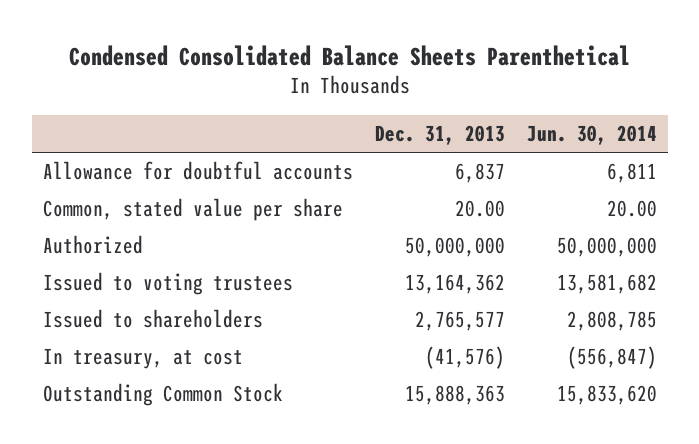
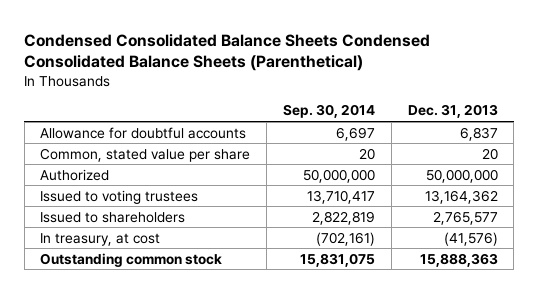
- Condensed Consolidated Balance Sheets Parenthetical
+ Condensed Consolidated Balance Sheets Condensed Consolidated Balance Sheets (Parenthetical)
- | Dec. 31, 2013 | Jun. 30, 2014
+ | Sep. 30, 2014 | Dec. 31, 2013
- Common, stated value per share | 20.00 | 20.00
+ Common, stated value per share | 20 | 20
- Outstanding Common Stock | 15,888,363 | 15,833,620
+ Outstanding common stock | 15,831,075 | 15,888,363

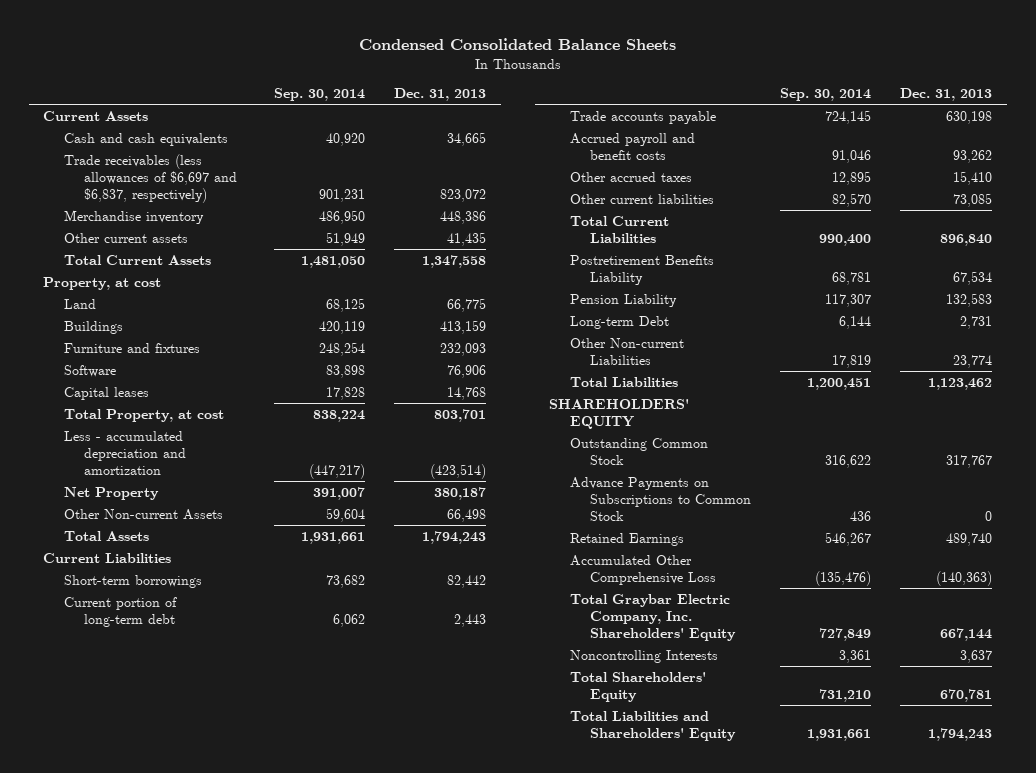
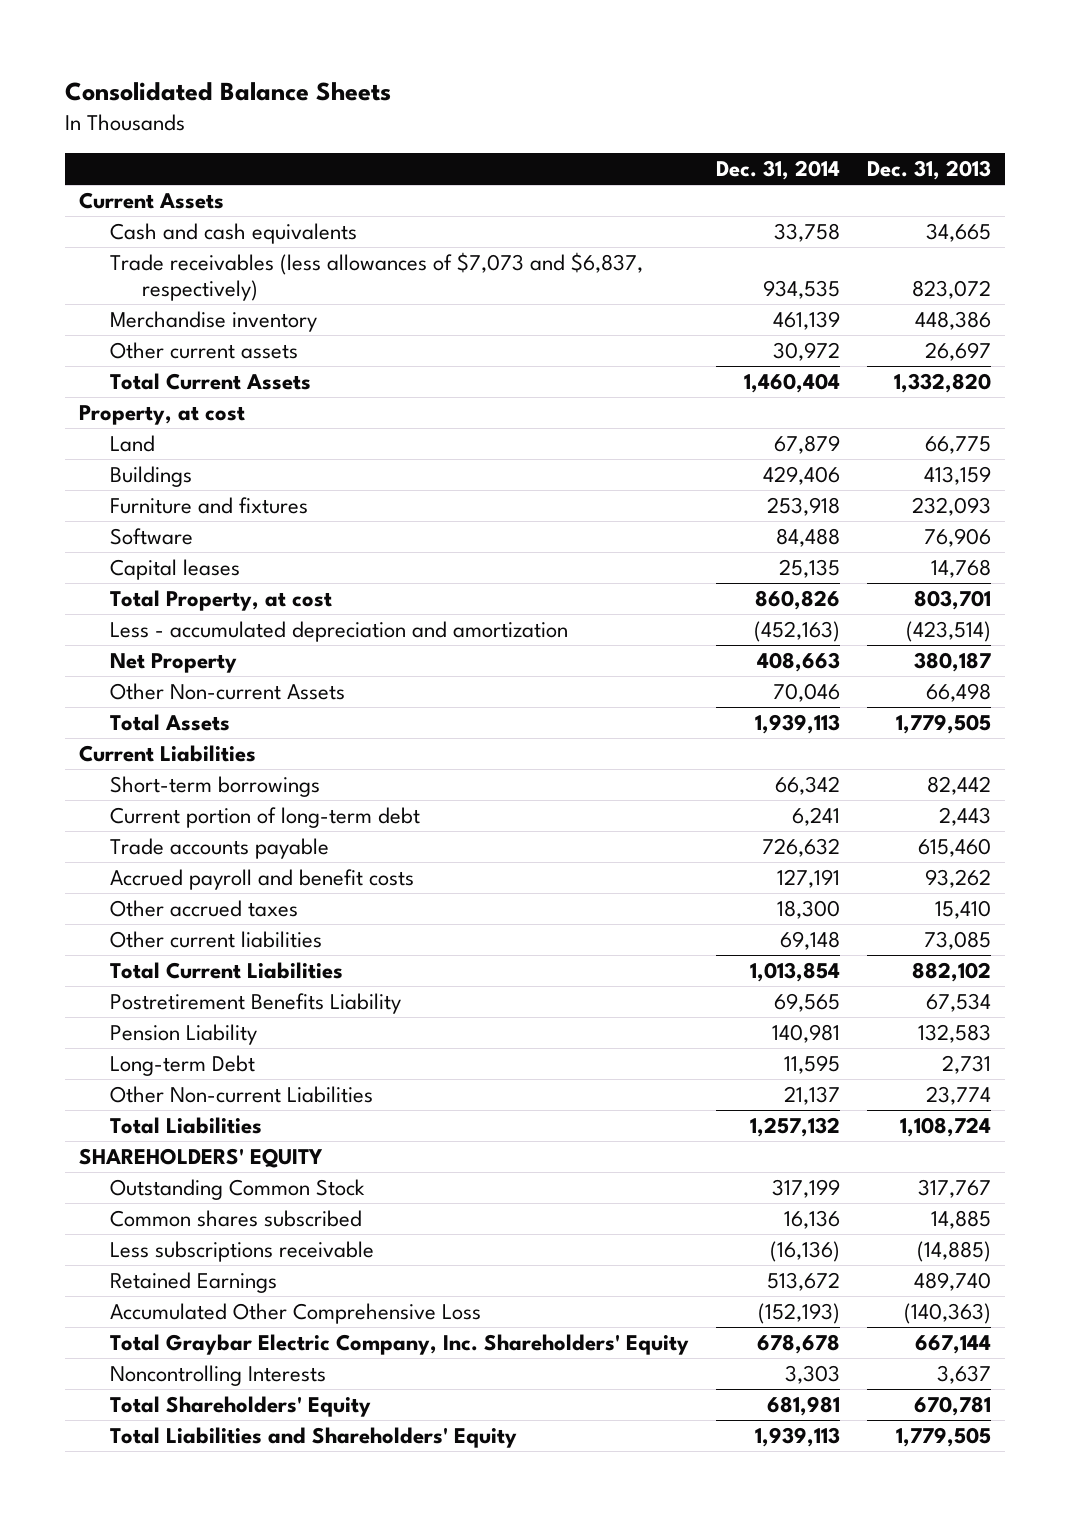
- Condensed Consolidated Balance Sheets
+ Consolidated Balance Sheets
- | Sep. 30, 2014 | Dec. 31, 2013
+ | Dec. 31, 2014 | Dec. 31, 2013
- Trade receivables (less allowances of $6,697 and $6,837, respectively) | 901,231 | 823,072
+ Trade receivables (less allowances of $7,073 and $6,837, respectively) | 934,535 | 823,072
- Other current assets | 51,949 | 41,435
- Total Current Assets | 1,481,050 | 1,347,558
+ Other current assets | 30,972 | 26,697
+ Total Current Assets | 1,460,404 | 1,332,820
- Total Assets | 1,931,661 | 1,794,243
+ Total Assets | 1,939,113 | 1,779,505
- Trade accounts payable | 724,145 | 630,198
+ Trade accounts payable | 726,632 | 615,460
- Total Current Liabilities | 990,400 | 896,840
+ Total Current Liabilities | 1,013,854 | 882,102
- Total Liabilities | 1,200,451 | 1,123,462
+ Total Liabilities | 1,257,132 | 1,108,724
- Advance Payments on Subscriptions to Common Stock | 436 | 0
+ Common shares subscribed | 16,136 | 14,885
+ Less subscriptions receivable | (16,136) | (14,885)
- Total Liabilities and Shareholders' Equity | 1,931,661 | 1,794,243
+ Total Liabilities and Shareholders' Equity | 1,939,113 | 1,779,505

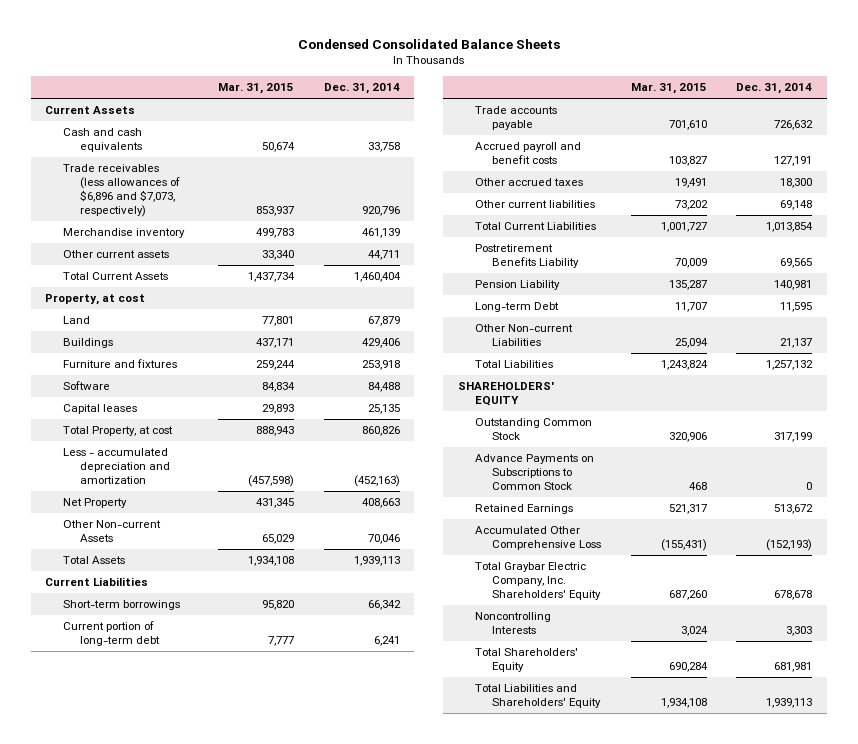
- Consolidated Balance Sheets
+ Condensed Consolidated Balance Sheets
- | Dec. 31, 2014 | Dec. 31, 2013
+ | Mar. 31, 2015 | Dec. 31, 2014
- Trade receivables (less allowances of $7,073 and $6,837, respectively) | 934,535 | 823,072
+ Trade receivables (less allowances of $6,896 and $7,073, respectively) | 853,937 | 920,796
- Other current assets | 30,972 | 26,697
+ Other current assets | 33,340 | 44,711
- Common shares subscribed | 16,136 | 14,885
- Less subscriptions receivable | (16,136) | (14,885)
+ Advance Payments on Subscriptions to Common Stock | 468 | 0

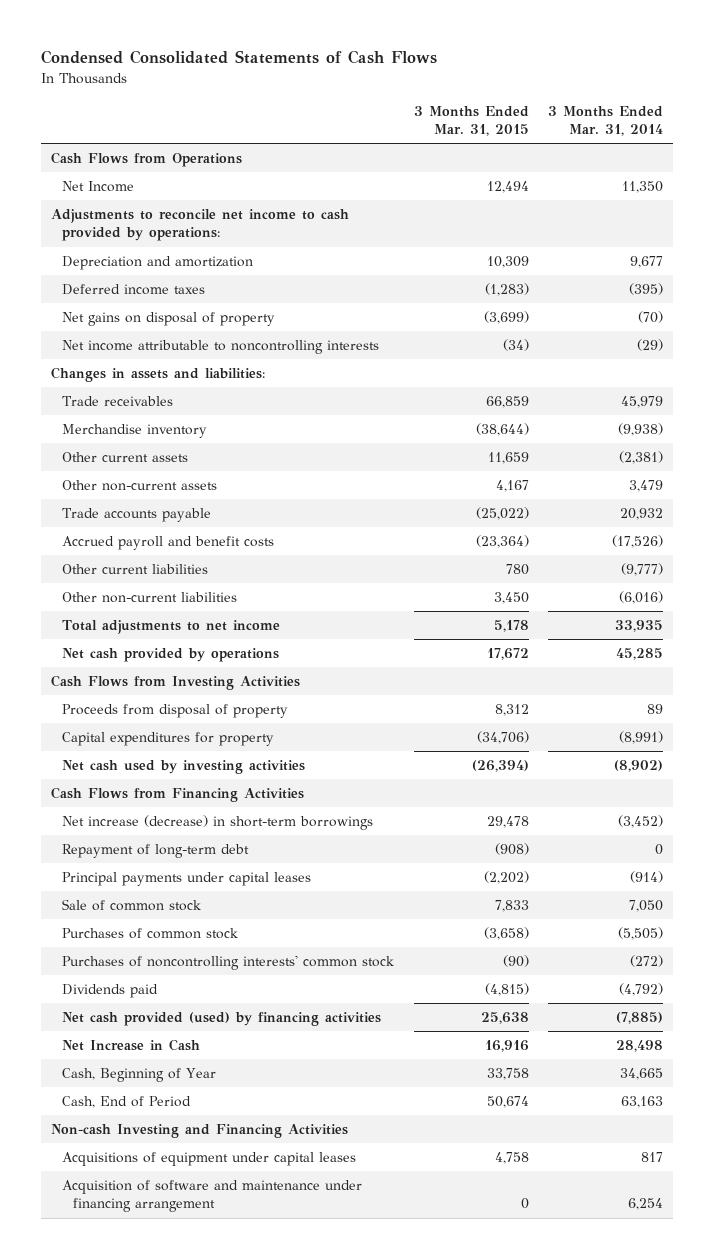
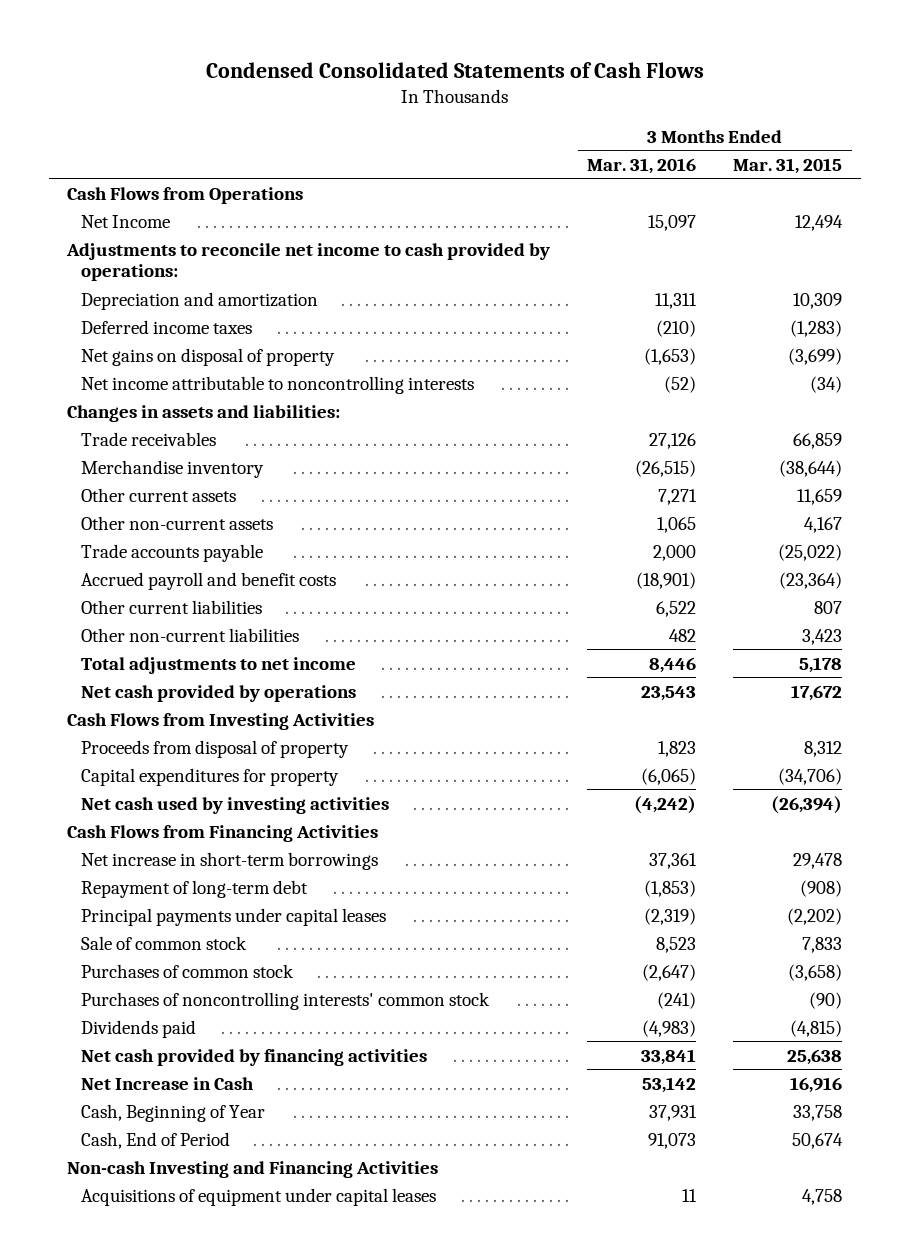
- | 3 Months Ended Mar. 31, 2015 | 3 Months Ended Mar. 31, 2014
+ | 3 Months Ended Mar. 31, 2016 | 3 Months Ended Mar. 31, 2015
- Other current liabilities | 780 | (9,777)
- Other non-current liabilities | 3,450 | (6,016)
+ Other current liabilities | 6,522 | 807
+ Other non-current liabilities | 482 | 3,423
- Net increase (decrease) in short-term borrowings | 29,478 | (3,452)
+ Net increase in short-term borrowings | 37,361 | 29,478
- Net cash provided (used) by financing activities | 25,638 | (7,885)
+ Net cash provided by financing activities | 33,841 | 25,638
- Acquisition of software and maintenance under financing arrangement | 0 | 6,254

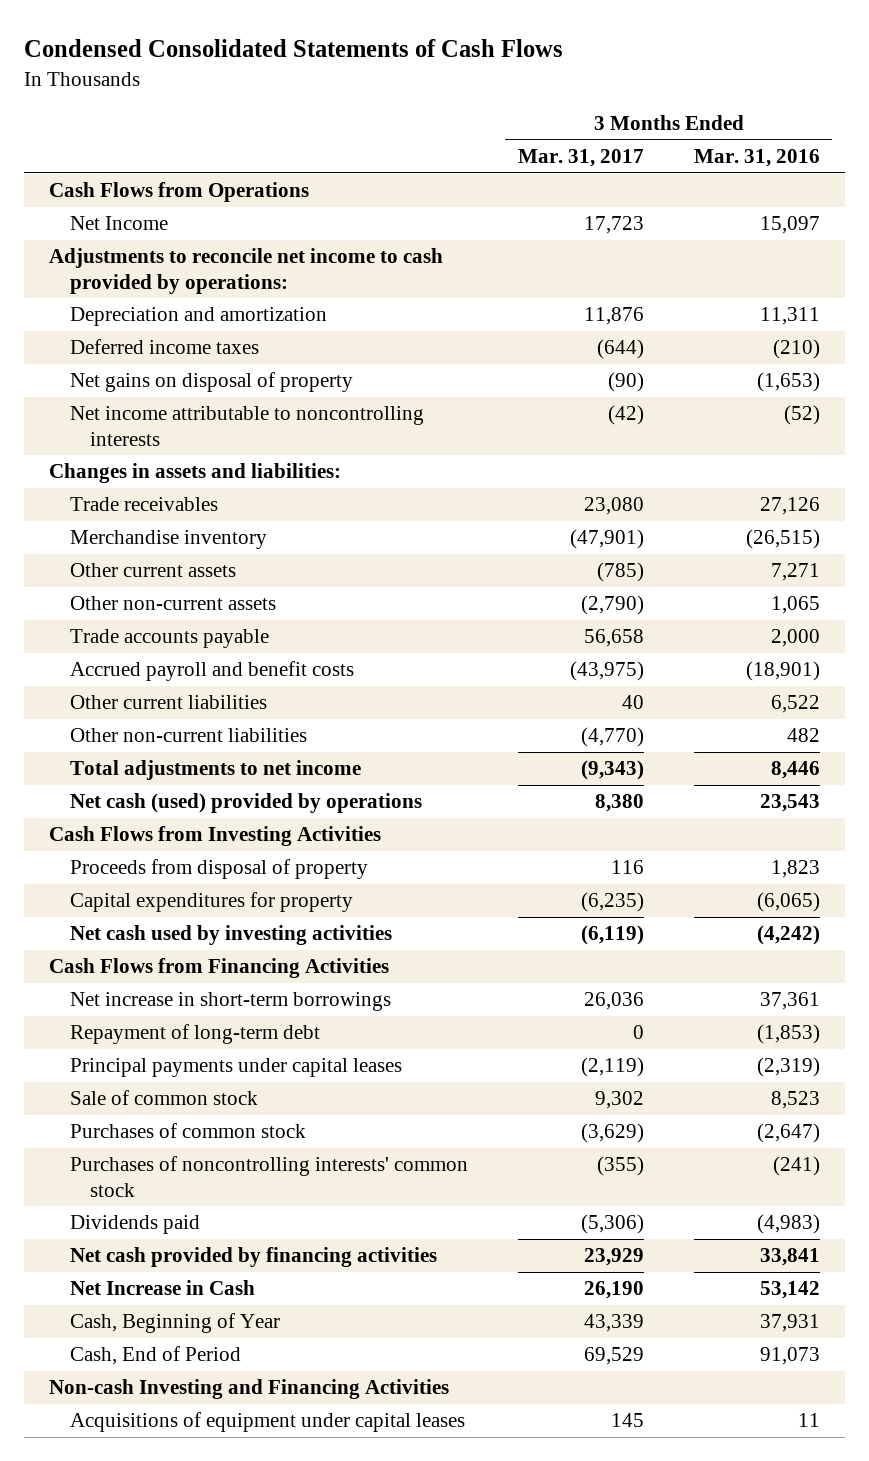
- | 3 Months Ended Mar. 31, 2016 | 3 Months Ended Mar. 31, 2015
+ | 3 Months Ended Mar. 31, 2017 | 3 Months Ended Mar. 31, 2016
- Net cash provided by operations | 23,543 | 17,672
+ Net cash (used) provided by operations | 8,380 | 23,543

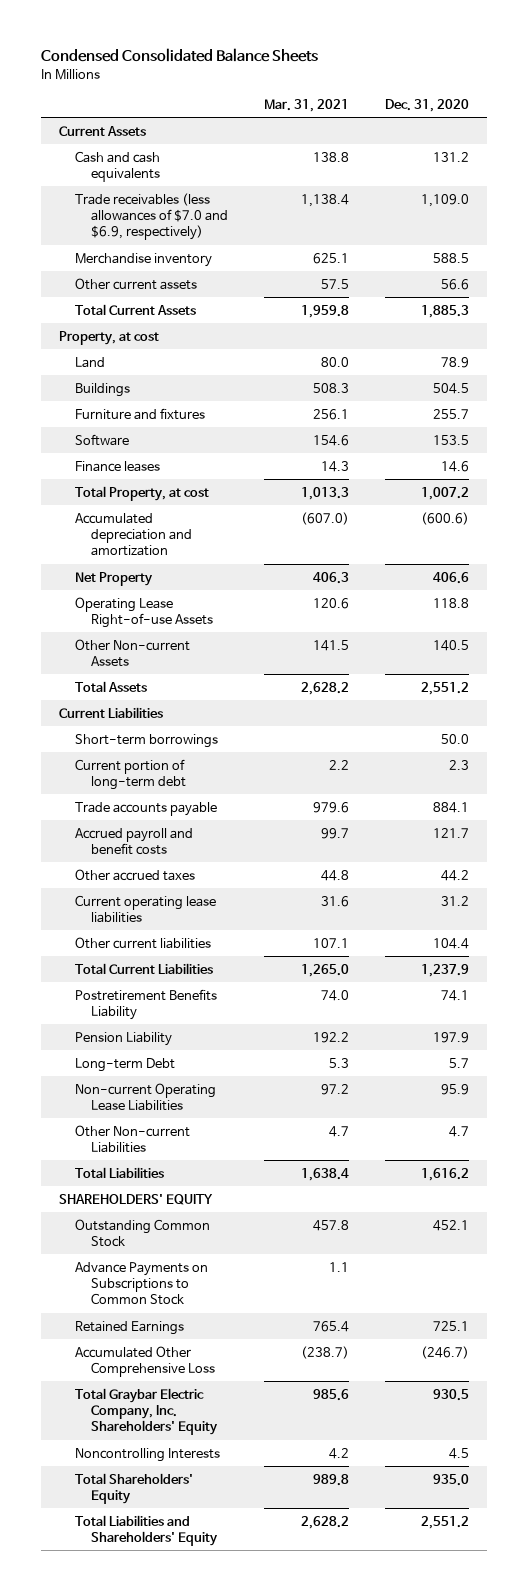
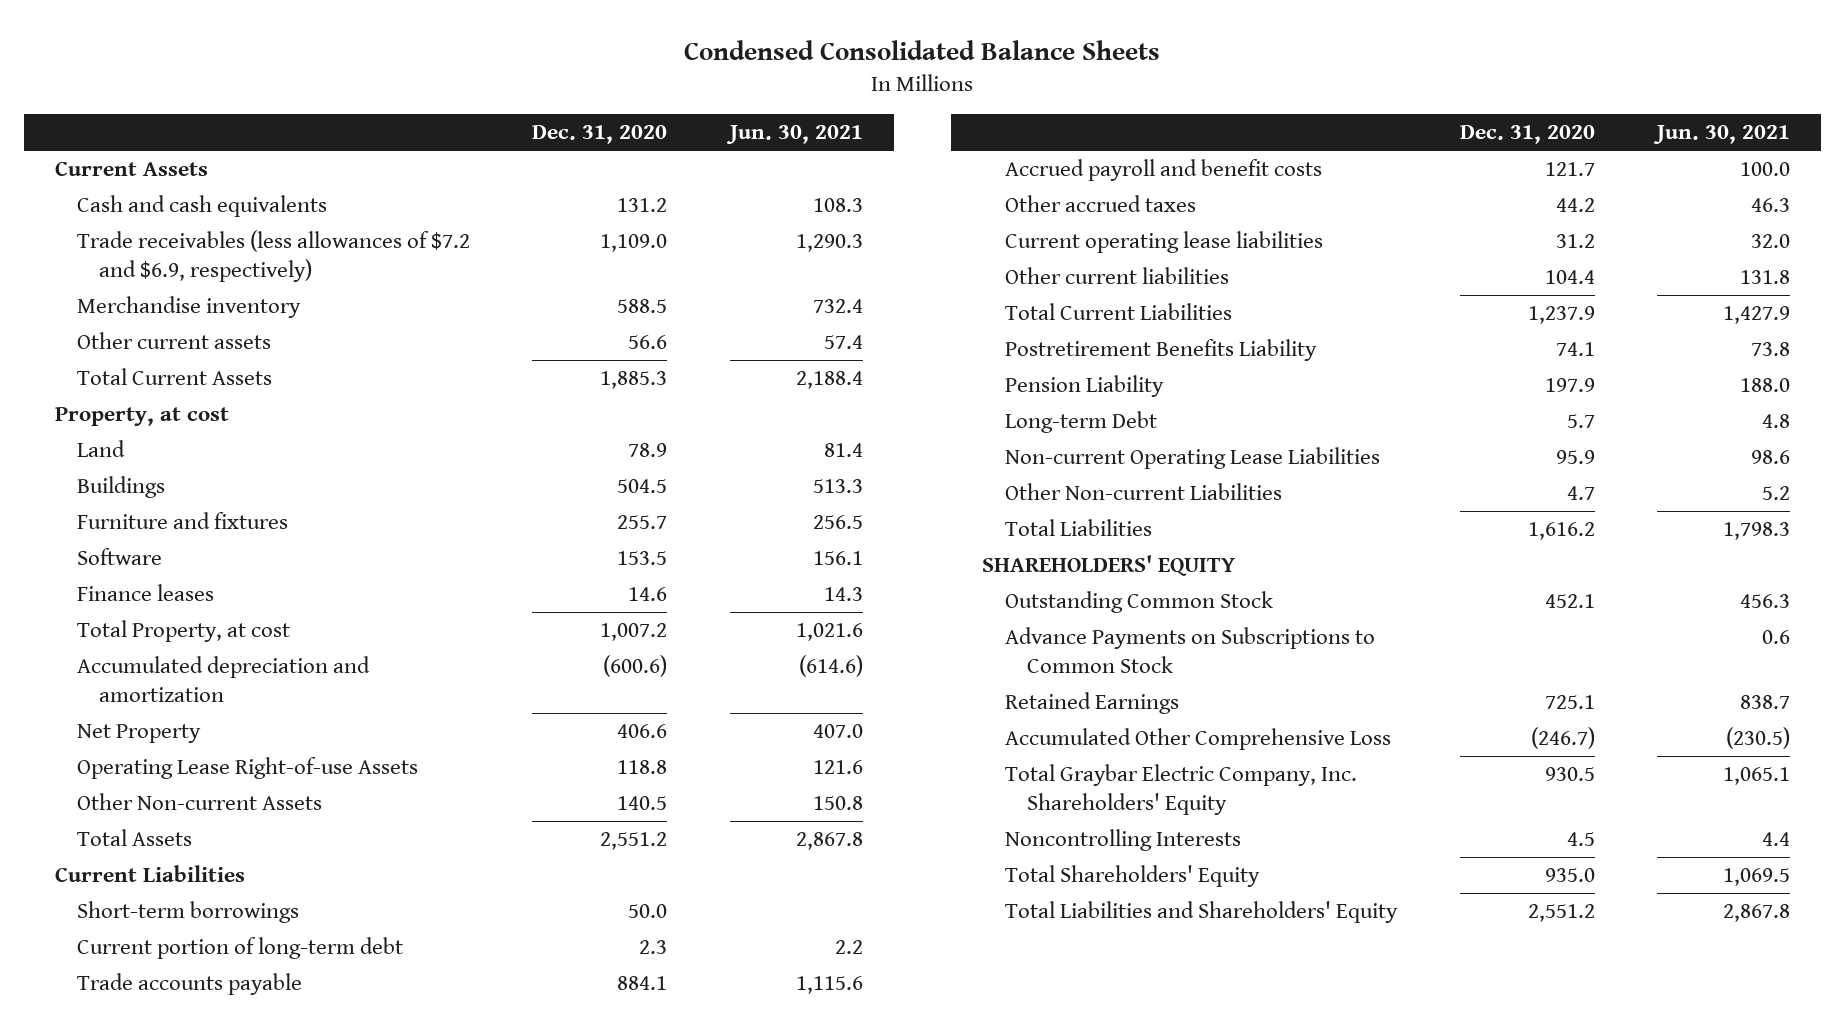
- | Mar. 31, 2021 | Dec. 31, 2020
+ | Dec. 31, 2020 | Jun. 30, 2021
- Trade receivables (less allowances of $7.0 and $6.9, respectively) | 1,138.4 | 1,109.0
+ Trade receivables (less allowances of $7.2 and $6.9, respectively) | 1,109.0 | 1,290.3

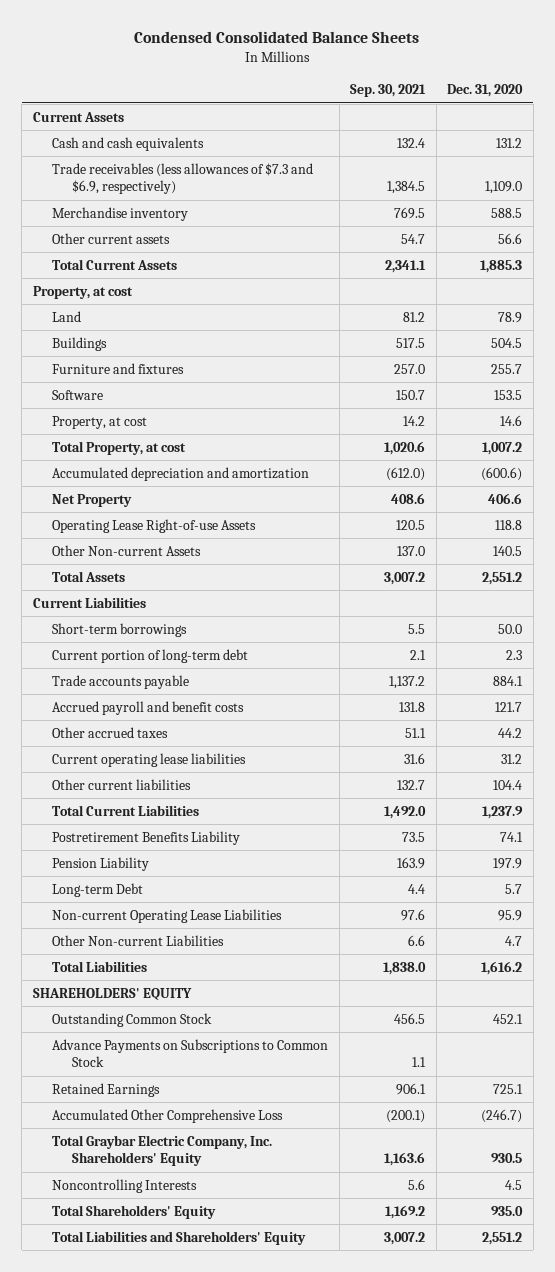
- | Dec. 31, 2020 | Jun. 30, 2021
+ | Sep. 30, 2021 | Dec. 31, 2020
- Trade receivables (less allowances of $7.2 and $6.9, respectively) | 1,109.0 | 1,290.3
+ Trade receivables (less allowances of $7.3 and $6.9, respectively) | 1,384.5 | 1,109.0
- Finance leases | 14.6 | 14.3
+ Property, at cost | 14.2 | 14.6

